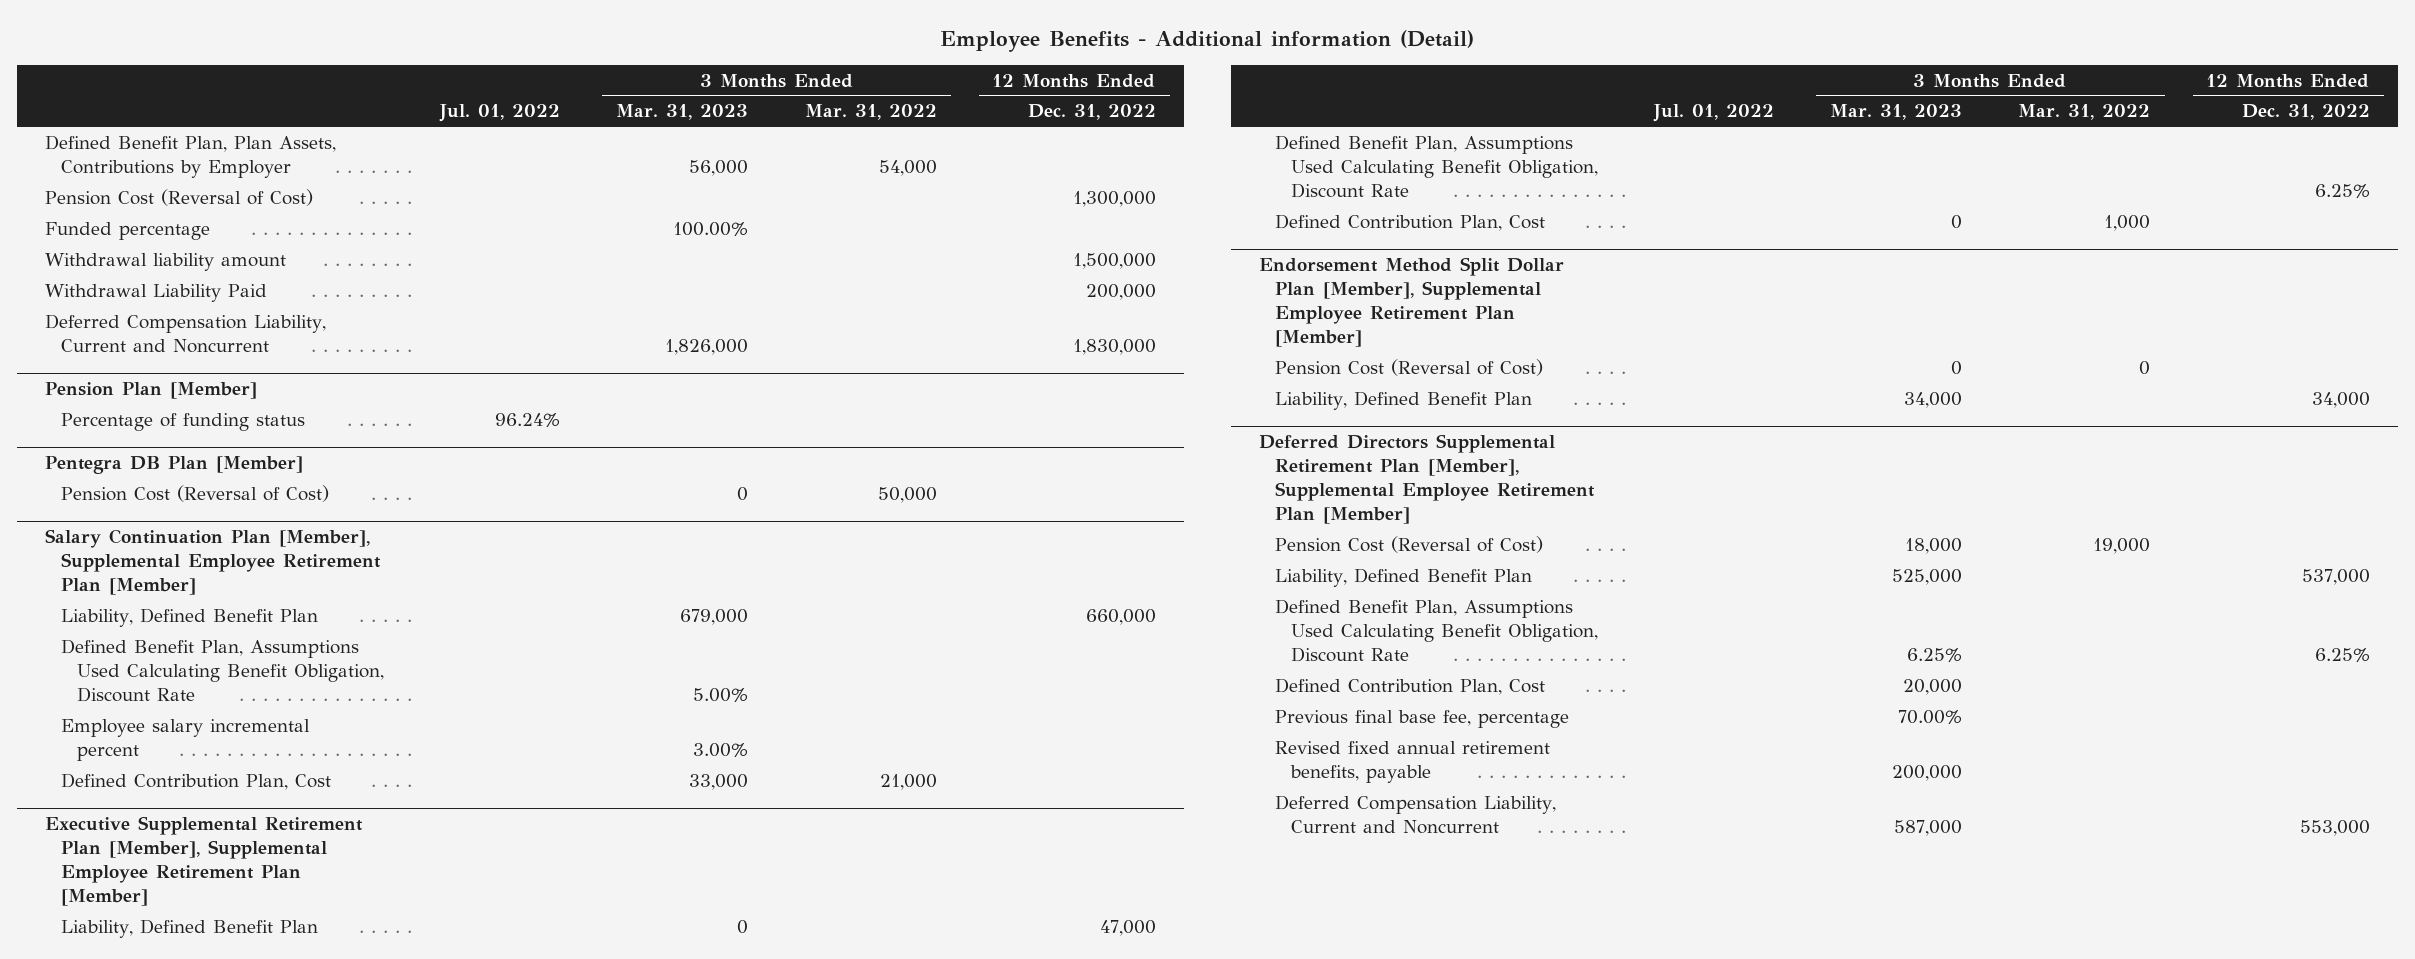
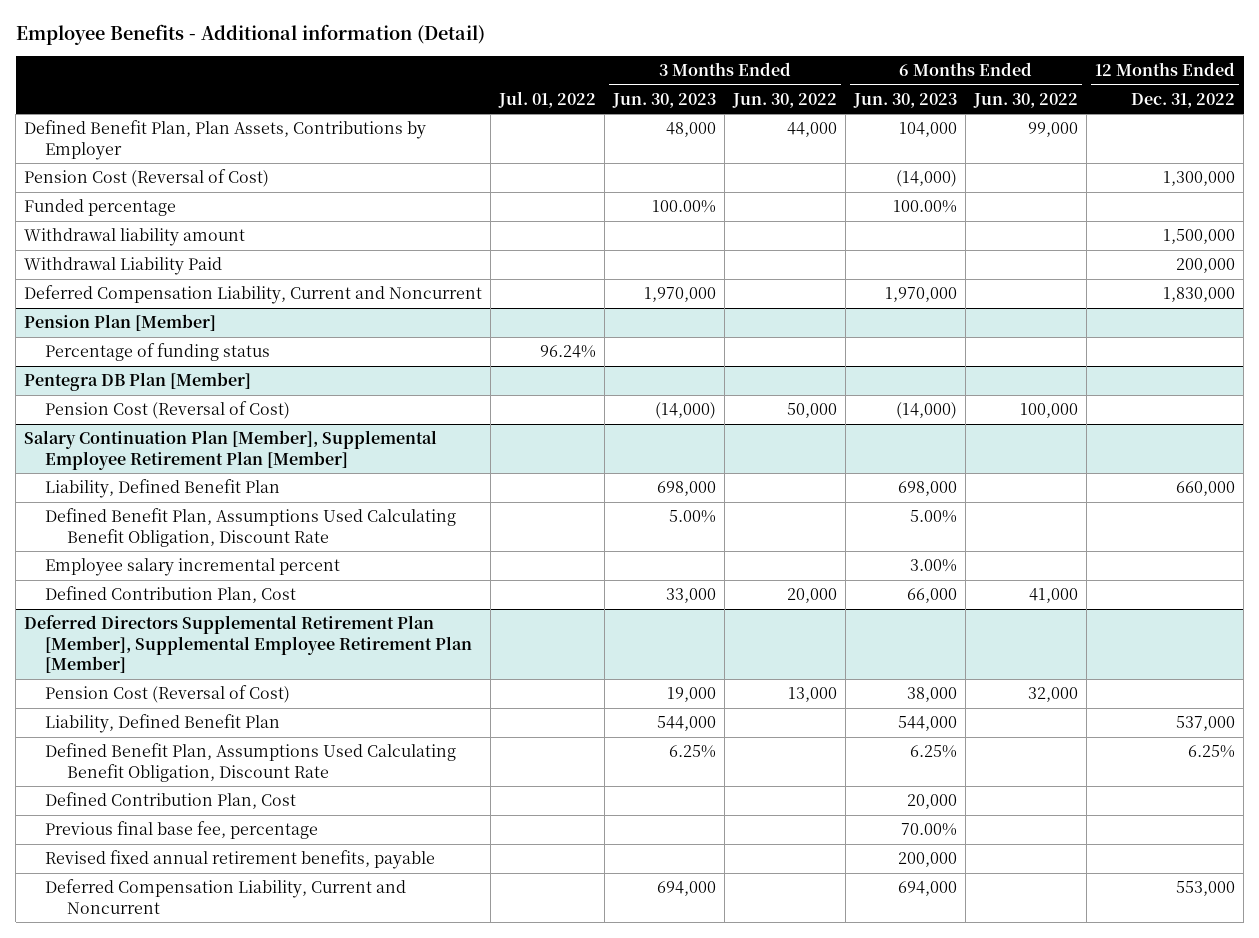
- | Jul. 01, 2022 | 3 Months Ended Mar. 31, 2023 | 3 Months Ended Mar. 31, 2022 | 12 Months Ended Dec. 31, 2022
+ | Jul. 01, 2022 | 3 Months Ended Jun. 30, 2023 | 3 Months Ended Jun. 30, 2022 | 6 Months Ended Jun. 30, 2023 | 6 Months Ended Jun. 30, 2022 | 12 Months Ended Dec. 31, 2022
- Executive Supplemental Retirement Plan [Member], Supplemental Employee Retirement Plan [Member]
- Liability, Defined Benefit Plan | | 0 | | 47,000
- Defined Benefit Plan, Assumptions Used Calculating Benefit Obligation, Discount Rate | | | | 6.25%
- Defined Contribution Plan, Cost | | 0 | 1,000 |
- Endorsement Method Split Dollar Plan [Member], Supplemental Employee Retirement Plan [Member]
- Pension Cost (Reversal of Cost) | | 0 | 0 |
- Liability, Defined Benefit Plan | | 34,000 | | 34,000

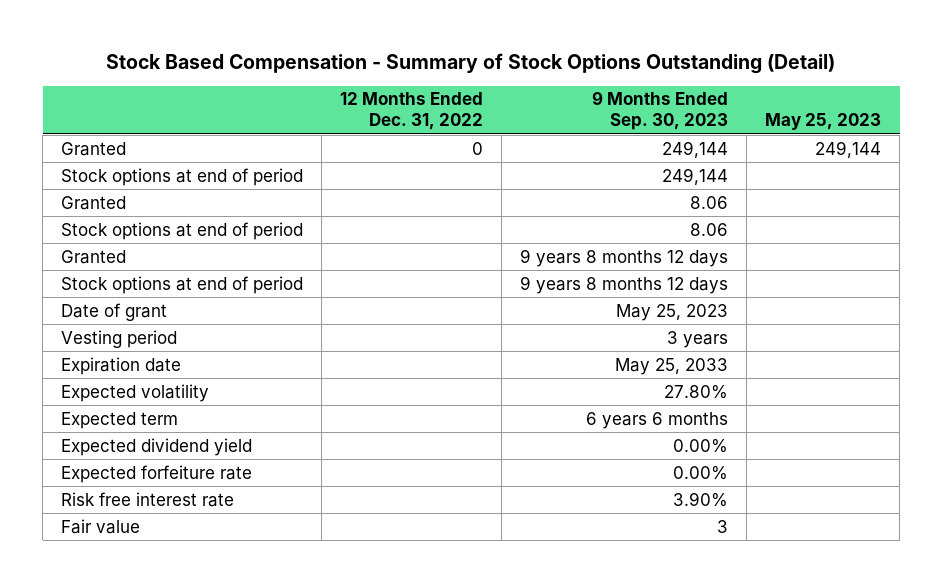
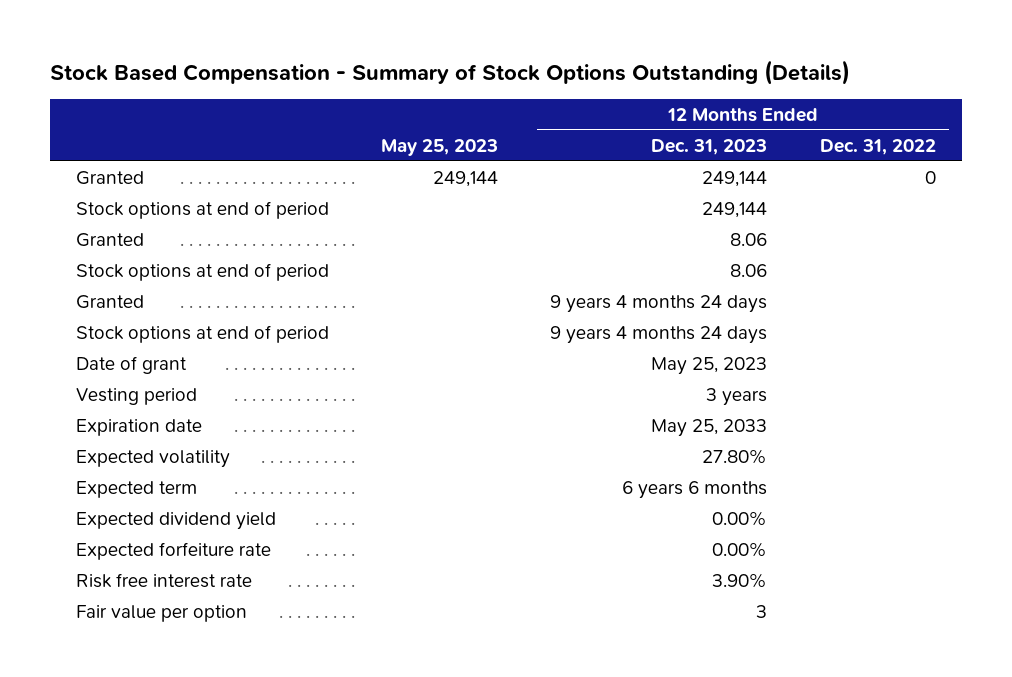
- Stock Based Compensation - Summary of Stock Options Outstanding (Detail)
+ Stock Based Compensation - Summary of Stock Options Outstanding (Details)
- | 12 Months Ended Dec. 31, 2022 | 9 Months Ended Sep. 30, 2023 | May 25, 2023
+ | May 25, 2023 | 12 Months Ended Dec. 31, 2023 | 12 Months Ended Dec. 31, 2022
- Fair value | | 3 |
+ Fair value per option | | 3 |

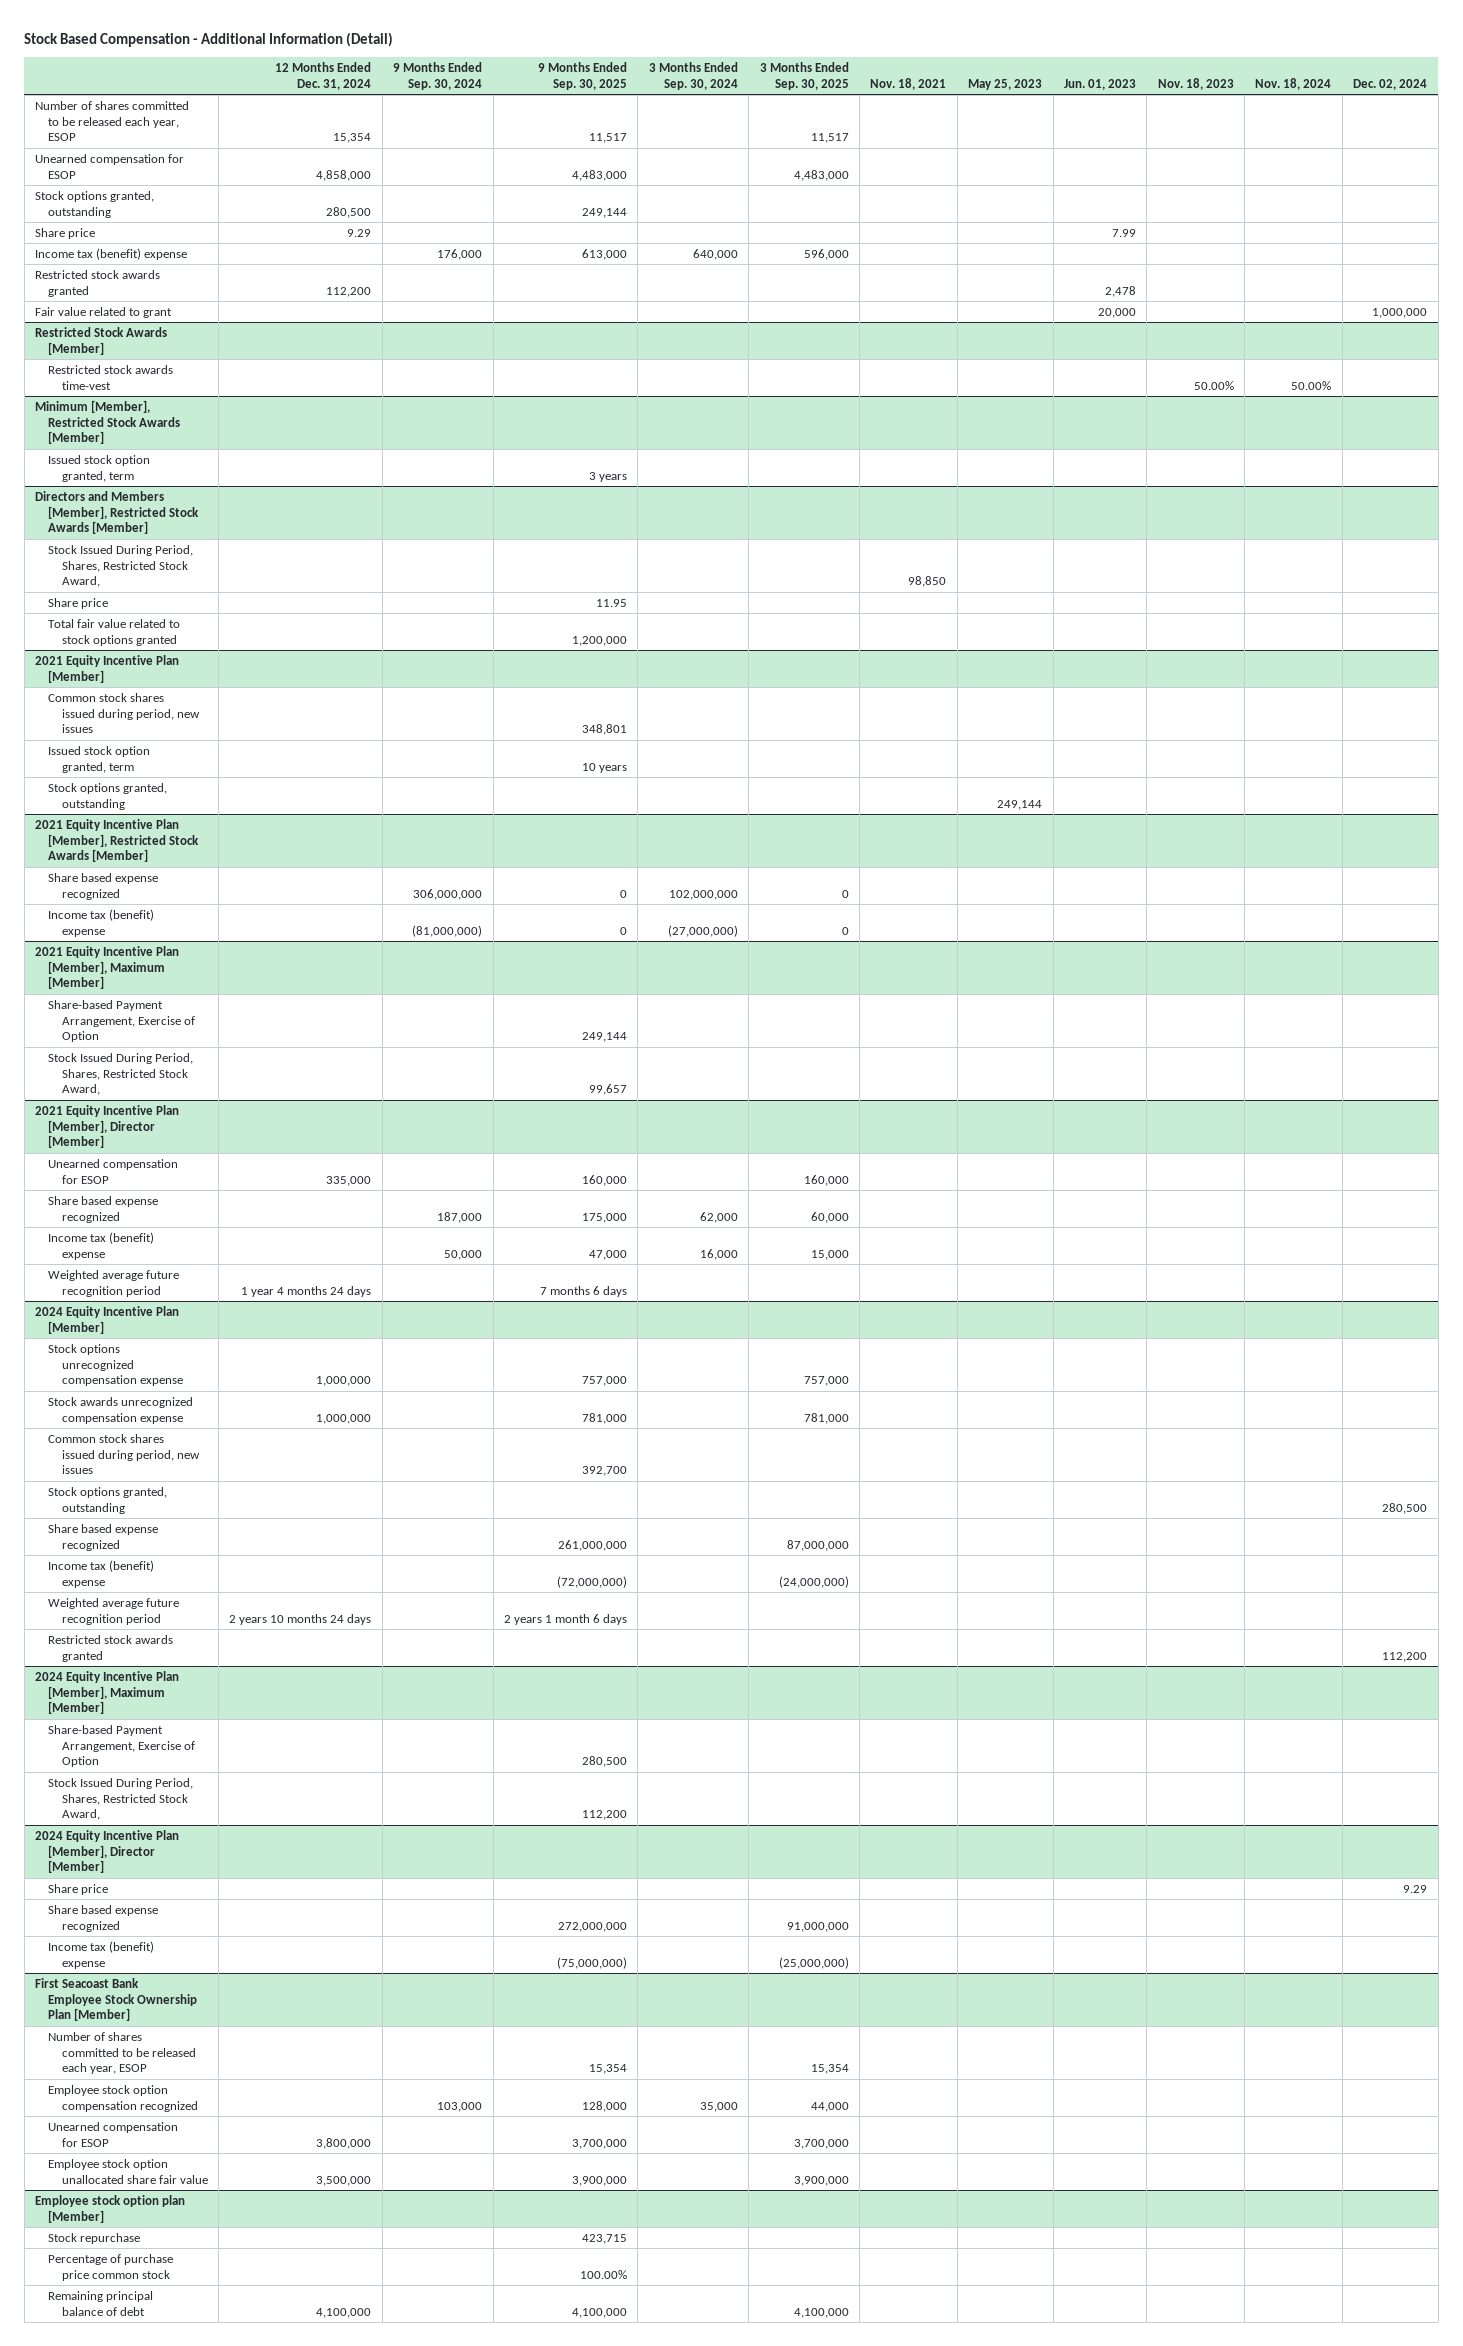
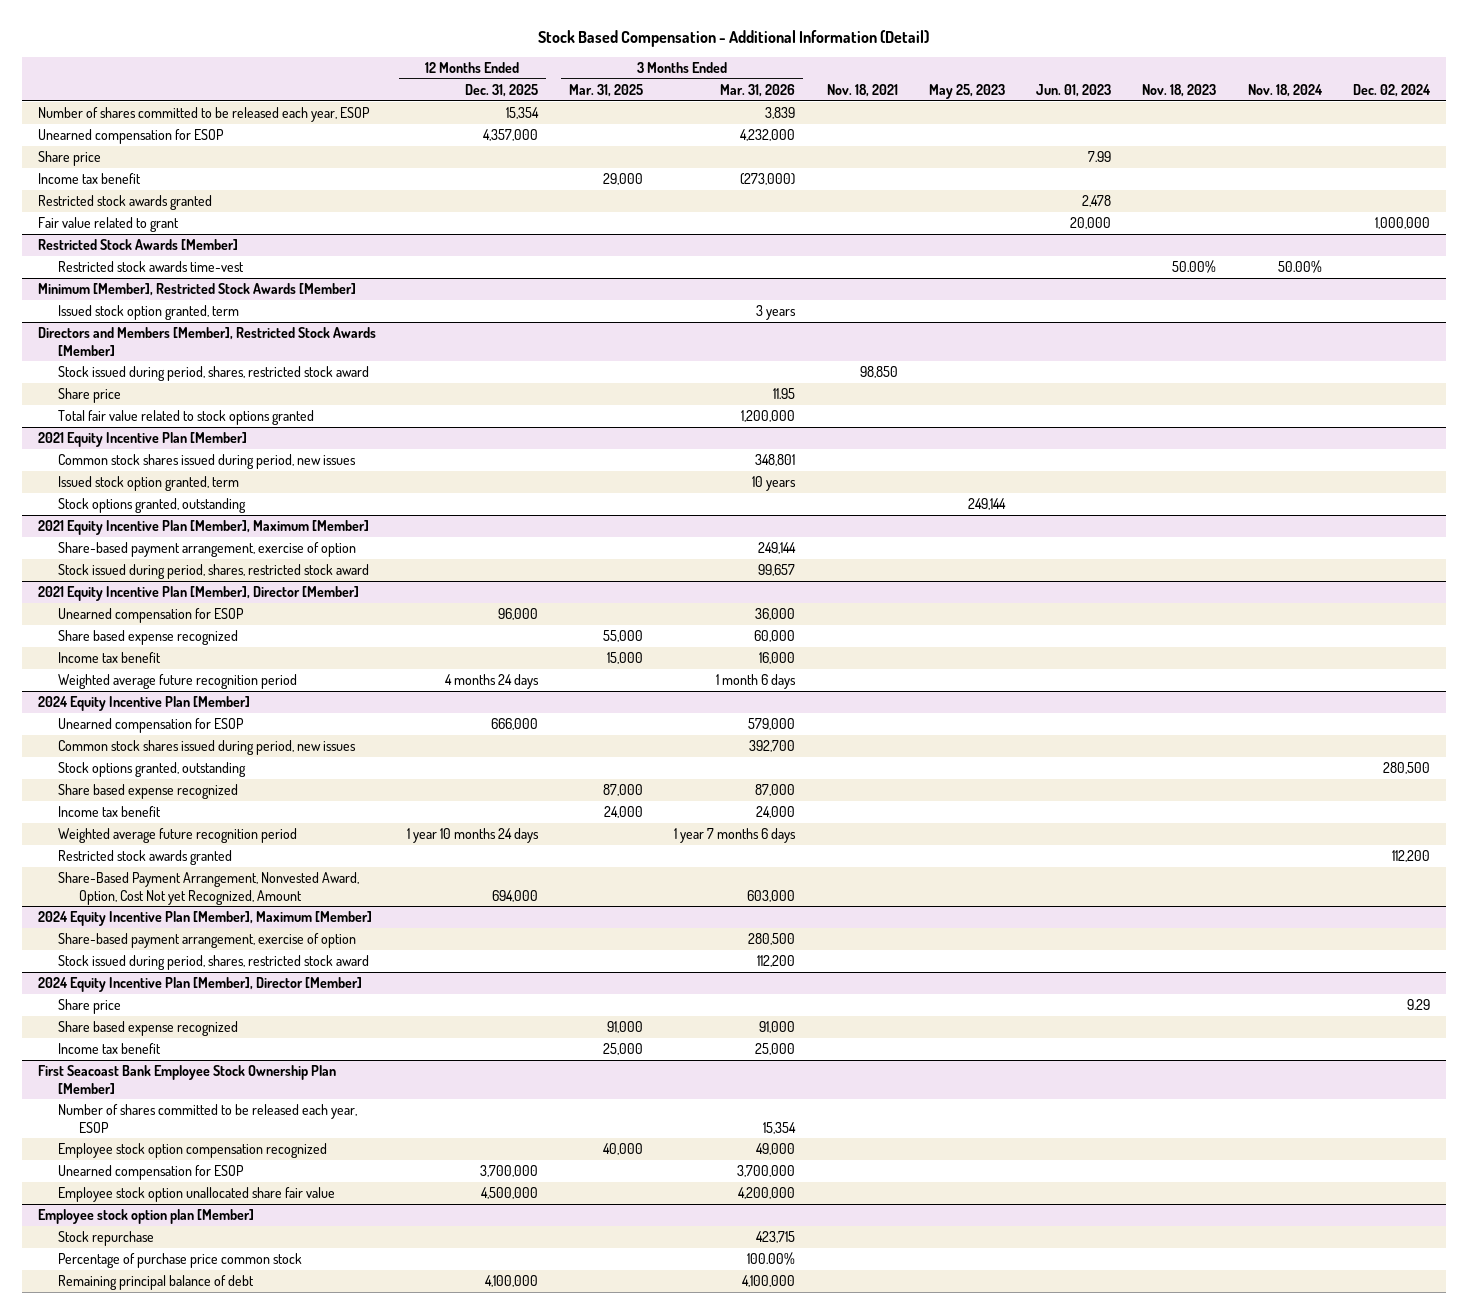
- | 12 Months Ended Dec. 31, 2024 | 9 Months Ended Sep. 30, 2024 | 9 Months Ended Sep. 30, 2025 | 3 Months Ended Sep. 30, 2024 | 3 Months Ended Sep. 30, 2025 | Nov. 18, 2021 | May 25, 2023 | Jun. 01, 2023 | Nov. 18, 2023 | Nov. 18, 2024 | Dec. 02, 2024
+ | 12 Months Ended Dec. 31, 2025 | 3 Months Ended Mar. 31, 2025 | 3 Months Ended Mar. 31, 2026 | Nov. 18, 2021 | May 25, 2023 | Jun. 01, 2023 | Nov. 18, 2023 | Nov. 18, 2024 | Dec. 02, 2024
- Stock options granted, outstanding | 280,500 | | 249,144 | | | | | | | |
- Income tax (benefit) expense | | 176,000 | 613,000 | 640,000 | 596,000 | | | | | |
+ Income tax benefit | | 29,000 | (273,000) | | | | | |
@ Directors and Members [Member], Restricted Stock Awards [Member]
- Stock Issued During Period, Shares, Restricted Stock Award, | | | | | | 98,850 | | | | |
+ Stock issued during period, shares, restricted stock award | | | | 98,850 | | | | |
- 2021 Equity Incentive Plan [Member], Restricted Stock Awards [Member]
- Share based expense recognized | | 306,000,000 | 0 | 102,000,000 | 0 | | | | | |
- Income tax (benefit) expense | | (81,000,000) | 0 | (27,000,000) | 0 | | | | | |
@ 2021 Equity Incentive Plan [Member], Maximum [Member]
- Share-based Payment Arrangement, Exercise of Option | | | 249,144 | | | | | | | |
- Stock Issued During Period, Shares, Restricted Stock Award, | | | 99,657 | | | | | | | |
+ Share-based payment arrangement, exercise of option | | | 249,144 | | | | | |
+ Stock issued during period, shares, restricted stock award | | | 99,657 | | | | | |
@ 2021 Equity Incentive Plan [Member], Director [Member]
- Income tax (benefit) expense | | 50,000 | 47,000 | 16,000 | 15,000 | | | | | |
+ Income tax benefit | | 15,000 | 16,000 | | | | | |
@ 2024 Equity Incentive Plan [Member]
- Stock options unrecognized compensation expense | 1,000,000 | | 757,000 | | 757,000 | | | | | |
- Stock awards unrecognized compensation expense | 1,000,000 | | 781,000 | | 781,000 | | | | | |
+ Unearned compensation for ESOP | 666,000 | | 579,000 | | | | | |
- Income tax (benefit) expense | | | (72,000,000) | | (24,000,000) | | | | | |
+ Income tax benefit | | 24,000 | 24,000 | | | | | |
+ Share-Based Payment Arrangement, Nonvested Award, Option, Cost Not yet Recognized, Amount | 694,000 | | 603,000 | | | | | |
@ 2024 Equity Incentive Plan [Member], Maximum [Member]
- Share-based Payment Arrangement, Exercise of Option | | | 280,500 | | | | | | | |
- Stock Issued During Period, Shares, Restricted Stock Award, | | | 112,200 | | | | | | | |
+ Share-based payment arrangement, exercise of option | | | 280,500 | | | | | |
+ Stock issued during period, shares, restricted stock award | | | 112,200 | | | | | |
@ 2024 Equity Incentive Plan [Member], Director [Member]
- Income tax (benefit) expense | | | (75,000,000) | | (25,000,000) | | | | | |
+ Income tax benefit | | 25,000 | 25,000 | | | | | |

